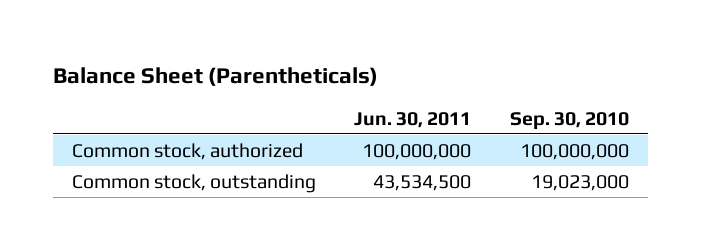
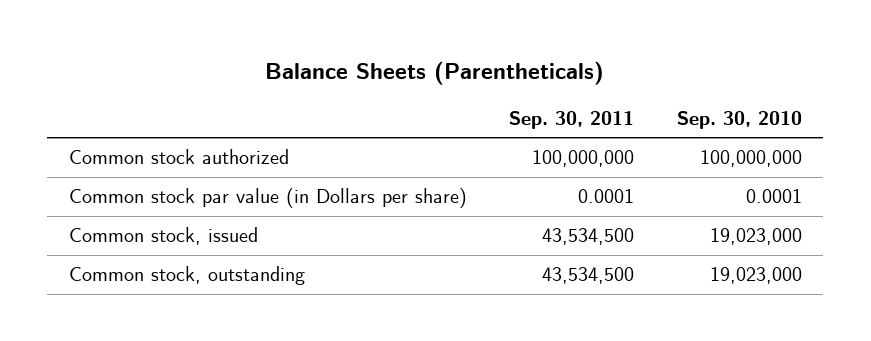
- Balance Sheet (Parentheticals)
+ Balance Sheets (Parentheticals)
- | Jun. 30, 2011 | Sep. 30, 2010
+ | Sep. 30, 2011 | Sep. 30, 2010
- Common stock, authorized | 100,000,000 | 100,000,000
+ Common stock authorized | 100,000,000 | 100,000,000
+ Common stock par value (in Dollars per share) | 0.0001 | 0.0001
+ Common stock, issued | 43,534,500 | 19,023,000

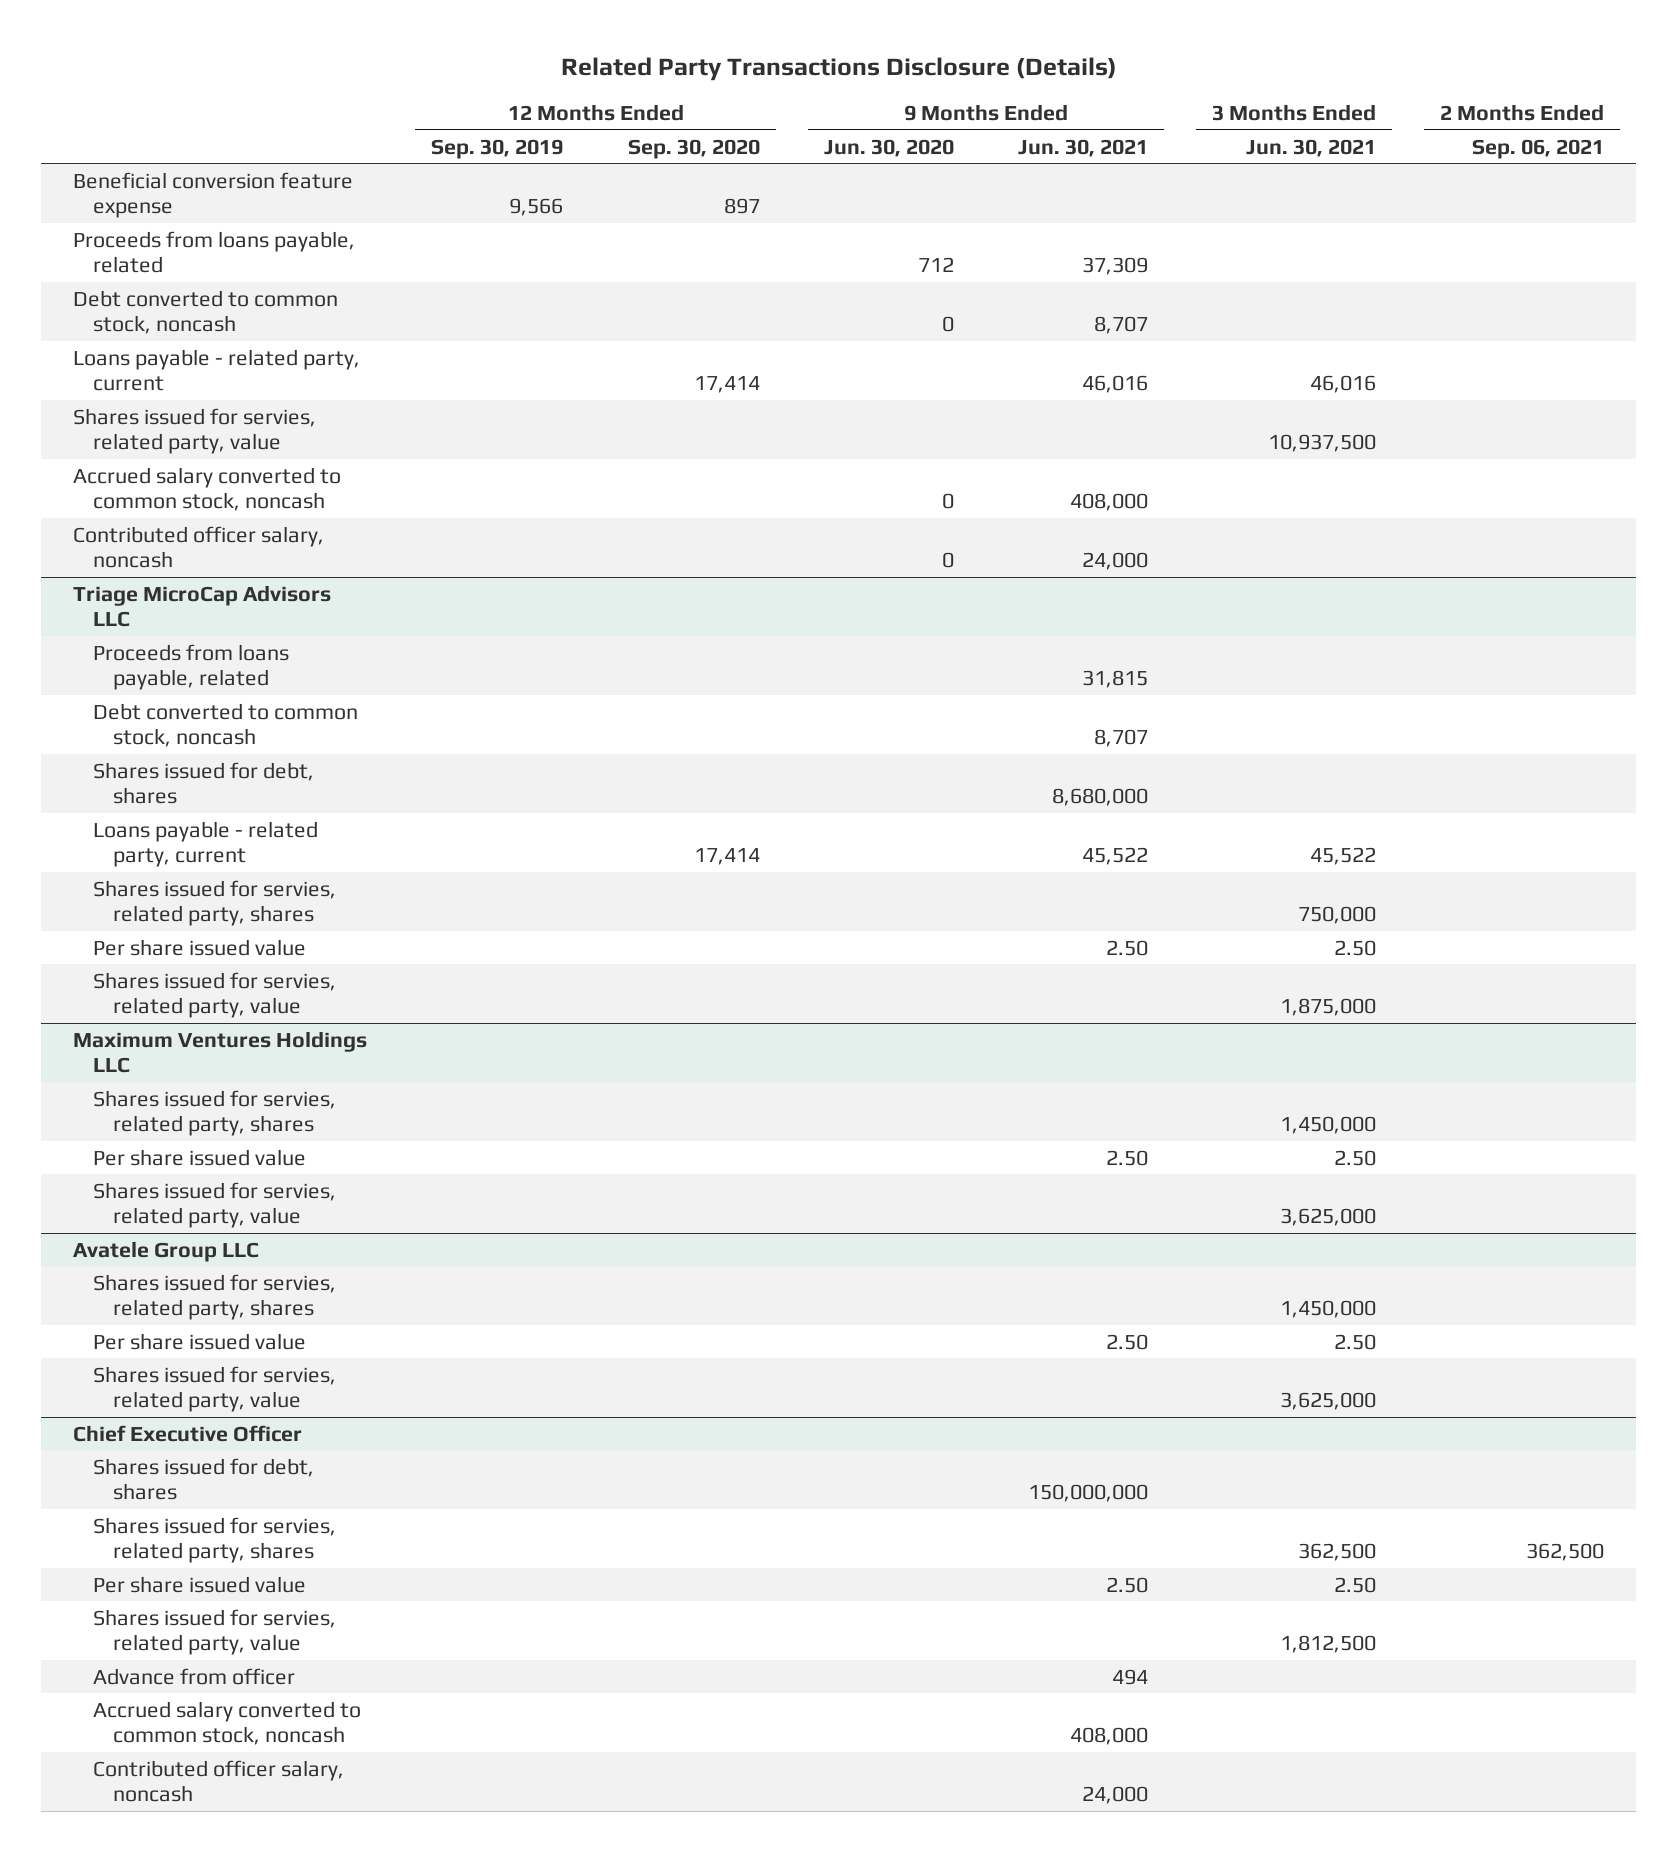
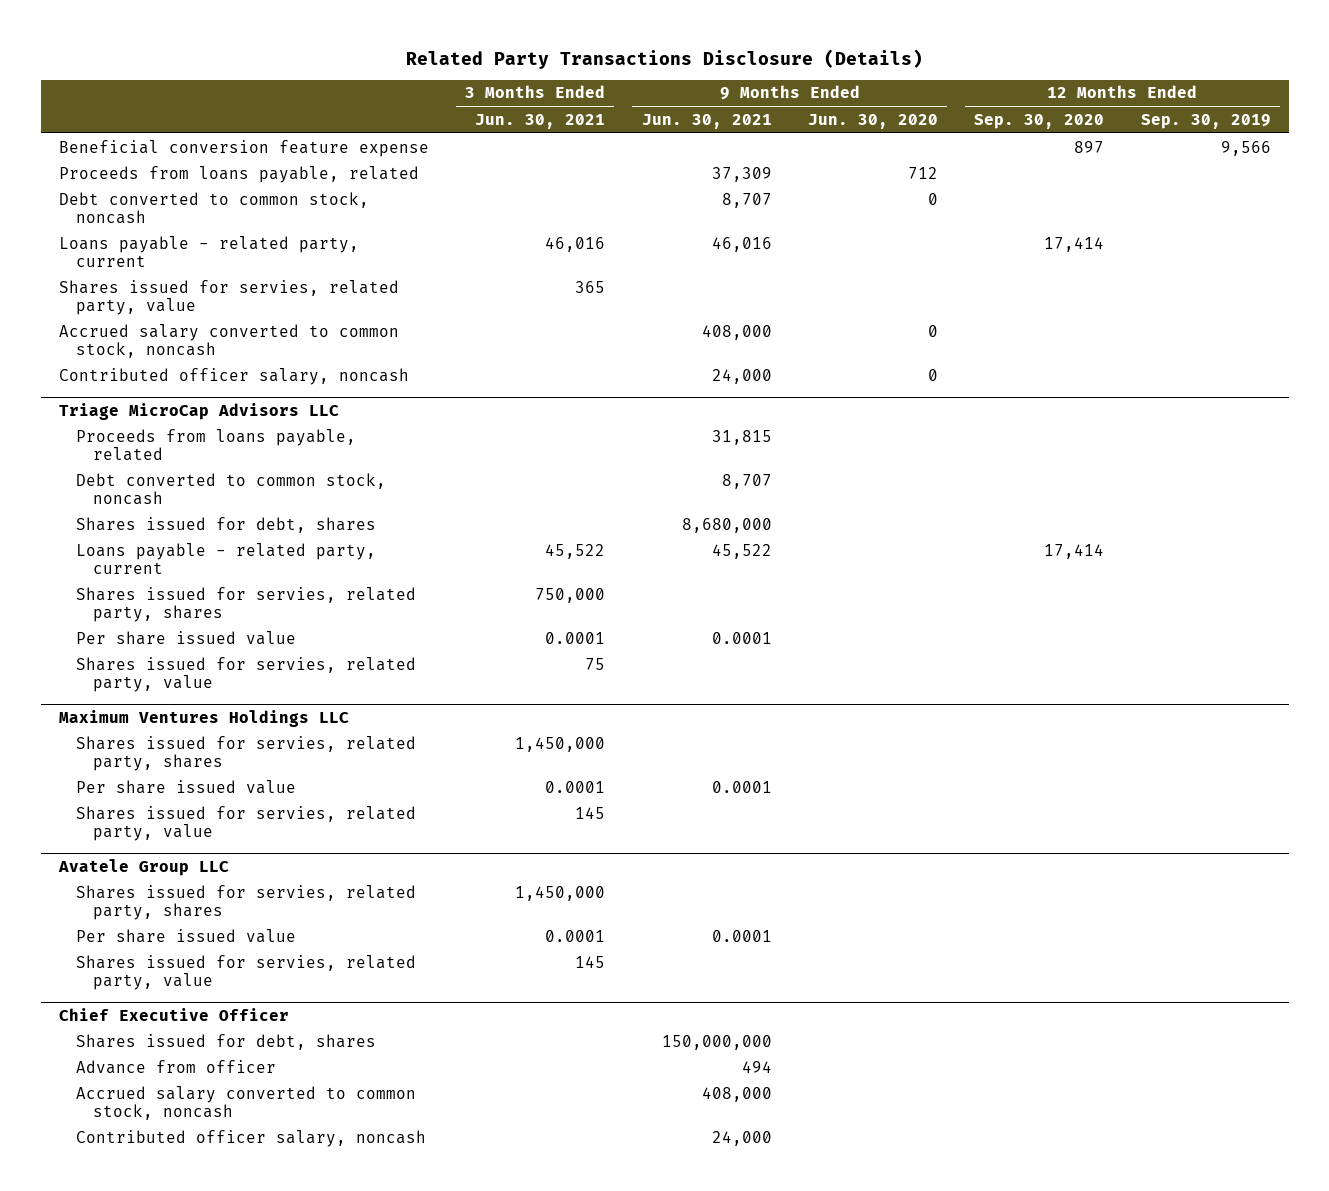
- | 12 Months Ended Sep. 30, 2019 | 12 Months Ended Sep. 30, 2020 | 9 Months Ended Jun. 30, 2020 | 9 Months Ended Jun. 30, 2021 | 3 Months Ended Jun. 30, 2021 | 2 Months Ended Sep. 06, 2021
+ | 3 Months Ended Jun. 30, 2021 | 9 Months Ended Jun. 30, 2021 | 9 Months Ended Jun. 30, 2020 | 12 Months Ended Sep. 30, 2020 | 12 Months Ended Sep. 30, 2019
- Shares issued for servies, related party, value | | | | | 10,937,500 |
+ Shares issued for servies, related party, value | 365 | | | |
@ Triage MicroCap Advisors LLC
- Per share issued value | | | | 2.50 | 2.50 |
- Shares issued for servies, related party, value | | | | | 1,875,000 |
+ Per share issued value | 0.0001 | 0.0001 | | |
+ Shares issued for servies, related party, value | 75 | | | |
@ Maximum Ventures Holdings LLC
- Per share issued value | | | | 2.50 | 2.50 |
- Shares issued for servies, related party, value | | | | | 3,625,000 |
+ Per share issued value | 0.0001 | 0.0001 | | |
+ Shares issued for servies, related party, value | 145 | | | |
@ Avatele Group LLC
- Per share issued value | | | | 2.50 | 2.50 |
- Shares issued for servies, related party, value | | | | | 3,625,000 |
+ Per share issued value | 0.0001 | 0.0001 | | |
+ Shares issued for servies, related party, value | 145 | | | |
@ Chief Executive Officer
- Shares issued for servies, related party, shares | | | | | 362,500 | 362,500
- Per share issued value | | | | 2.50 | 2.50 |
- Shares issued for servies, related party, value | | | | | 1,812,500 |

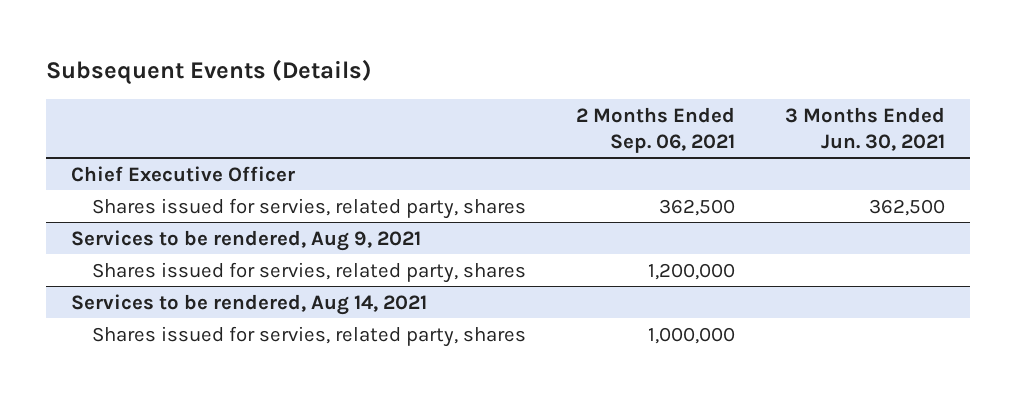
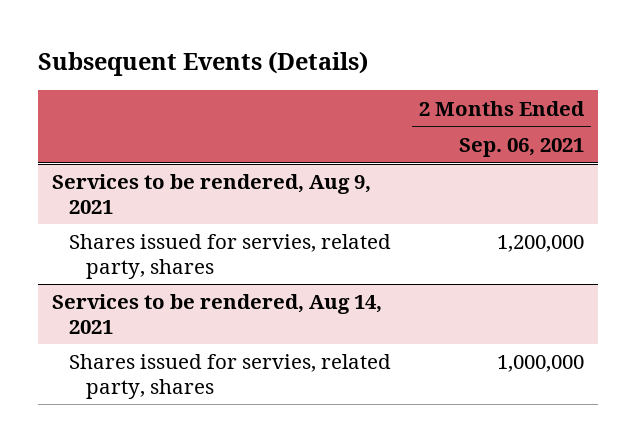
- | 2 Months Ended Sep. 06, 2021 | 3 Months Ended Jun. 30, 2021
+ | 2 Months Ended Sep. 06, 2021
- Chief Executive Officer
- Shares issued for servies, related party, shares | 362,500 | 362,500

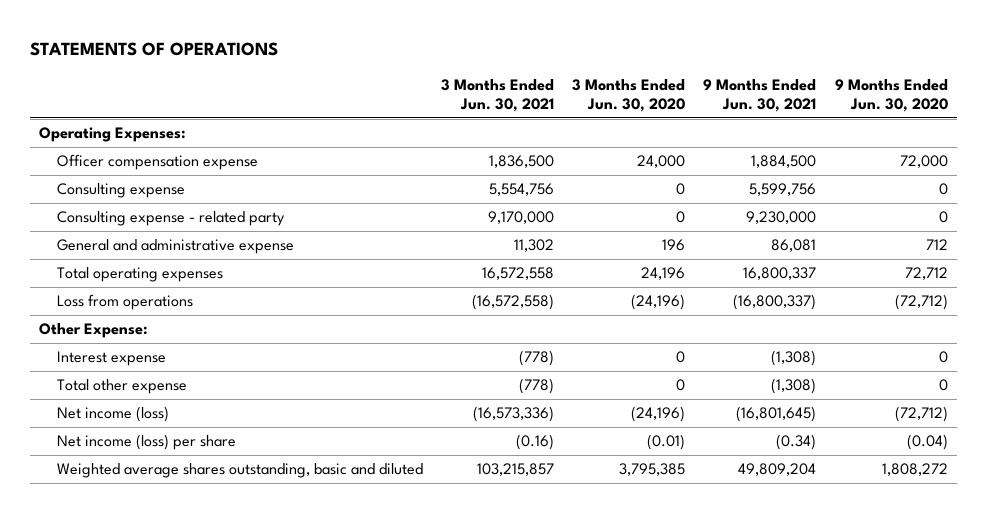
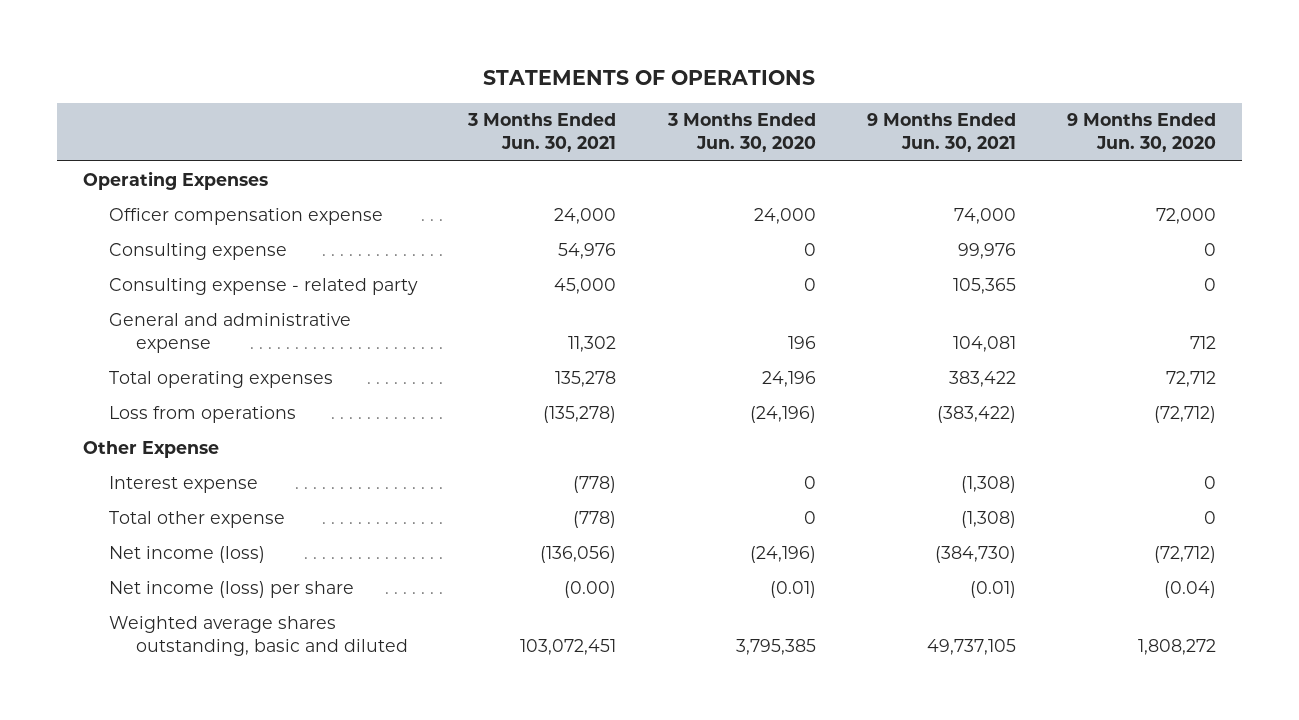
- Operating Expenses:
- Officer compensation expense | 1,836,500 | 24,000 | 1,884,500 | 72,000
- Consulting expense | 5,554,756 | 0 | 5,599,756 | 0
- Consulting expense - related party | 9,170,000 | 0 | 9,230,000 | 0
- General and administrative expense | 11,302 | 196 | 86,081 | 712
- Total operating expenses | 16,572,558 | 24,196 | 16,800,337 | 72,712
- Loss from operations | (16,572,558) | (24,196) | (16,800,337) | (72,712)
- Other Expense:
+ Operating Expenses
+ Officer compensation expense | 24,000 | 24,000 | 74,000 | 72,000
+ Consulting expense | 54,976 | 0 | 99,976 | 0
+ Consulting expense - related party | 45,000 | 0 | 105,365 | 0
+ General and administrative expense | 11,302 | 196 | 104,081 | 712
+ Total operating expenses | 135,278 | 24,196 | 383,422 | 72,712
+ Loss from operations | (135,278) | (24,196) | (383,422) | (72,712)
+ Other Expense
- Net income (loss) | (16,573,336) | (24,196) | (16,801,645) | (72,712)
- Net income (loss) per share | (0.16) | (0.01) | (0.34) | (0.04)
- Weighted average shares outstanding, basic and diluted | 103,215,857 | 3,795,385 | 49,809,204 | 1,808,272
+ Net income (loss) | (136,056) | (24,196) | (384,730) | (72,712)
+ Net income (loss) per share | (0.00) | (0.01) | (0.01) | (0.04)
+ Weighted average shares outstanding, basic and diluted | 103,072,451 | 3,795,385 | 49,737,105 | 1,808,272

